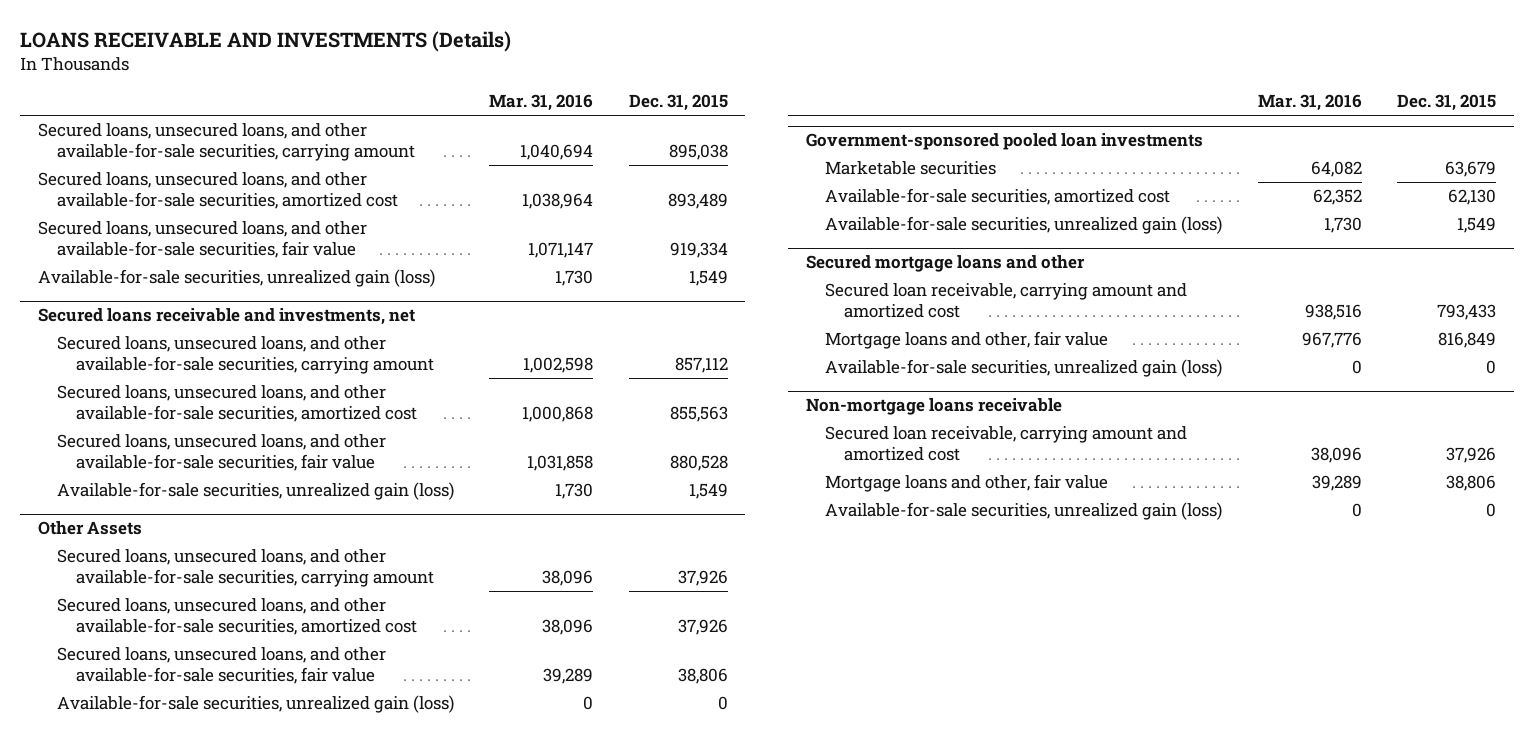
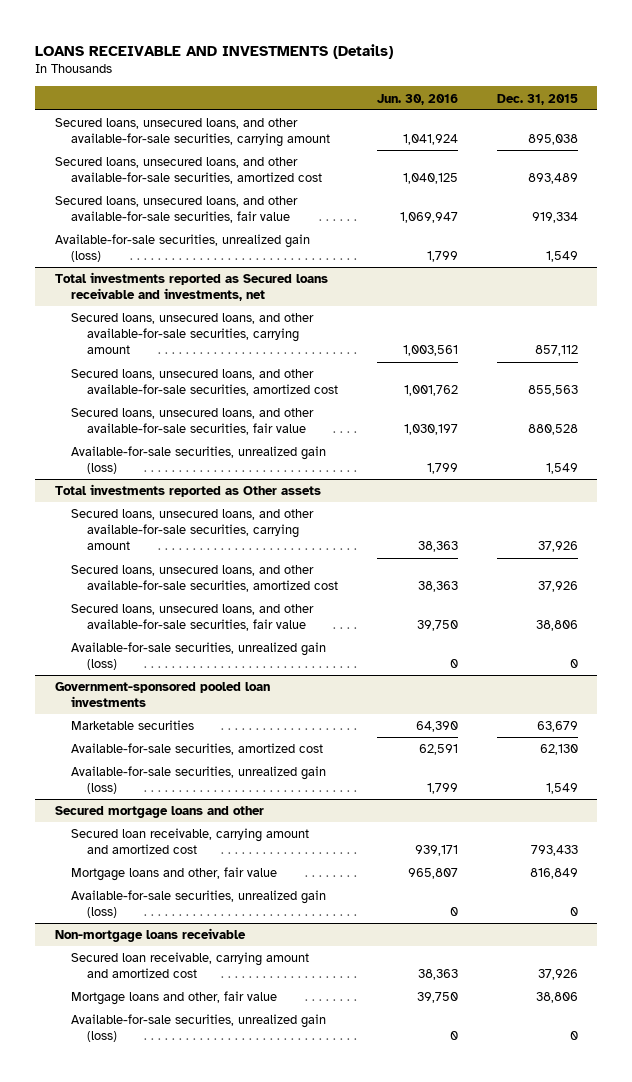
- | Mar. 31, 2016 | Dec. 31, 2015
+ | Jun. 30, 2016 | Dec. 31, 2015
- Secured loans receivable and investments, net
+ Total investments reported as Secured loans receivable and investments, net
- Other Assets
+ Total investments reported as Other assets

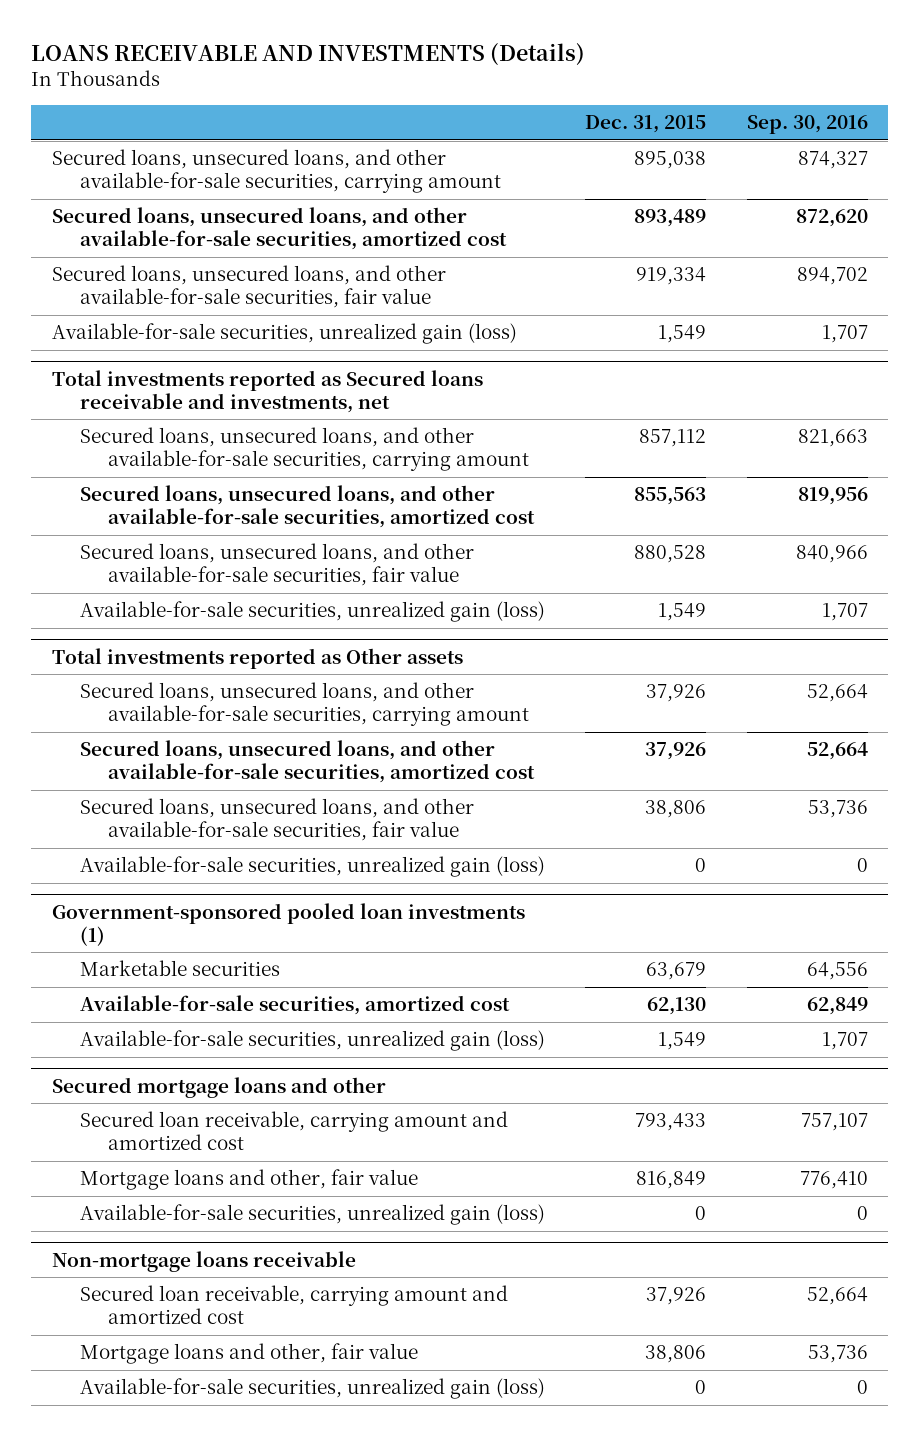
- | Jun. 30, 2016 | Dec. 31, 2015
+ | Dec. 31, 2015 | Sep. 30, 2016
- Government-sponsored pooled loan investments
+ Government-sponsored pooled loan investments (1)

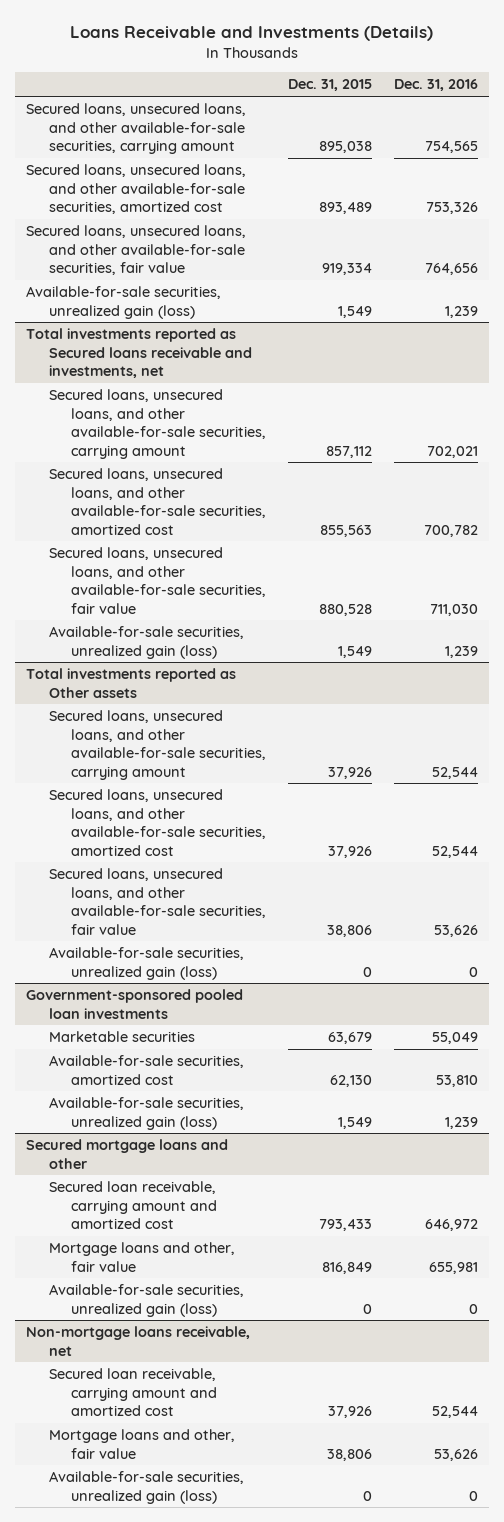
- LOANS RECEIVABLE AND INVESTMENTS (Details)
+ Loans Receivable and Investments (Details)
- | Dec. 31, 2015 | Sep. 30, 2016
+ | Dec. 31, 2015 | Dec. 31, 2016
- Government-sponsored pooled loan investments (1)
+ Government-sponsored pooled loan investments
- Non-mortgage loans receivable
+ Non-mortgage loans receivable, net

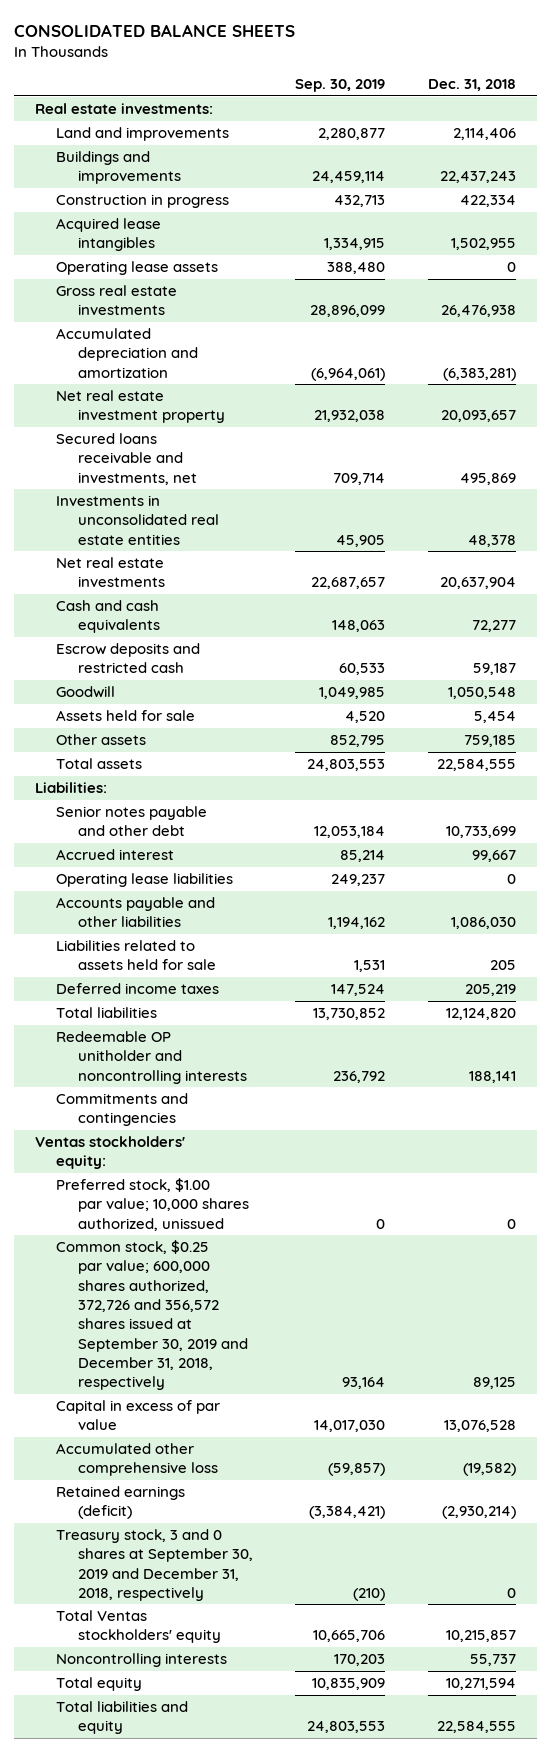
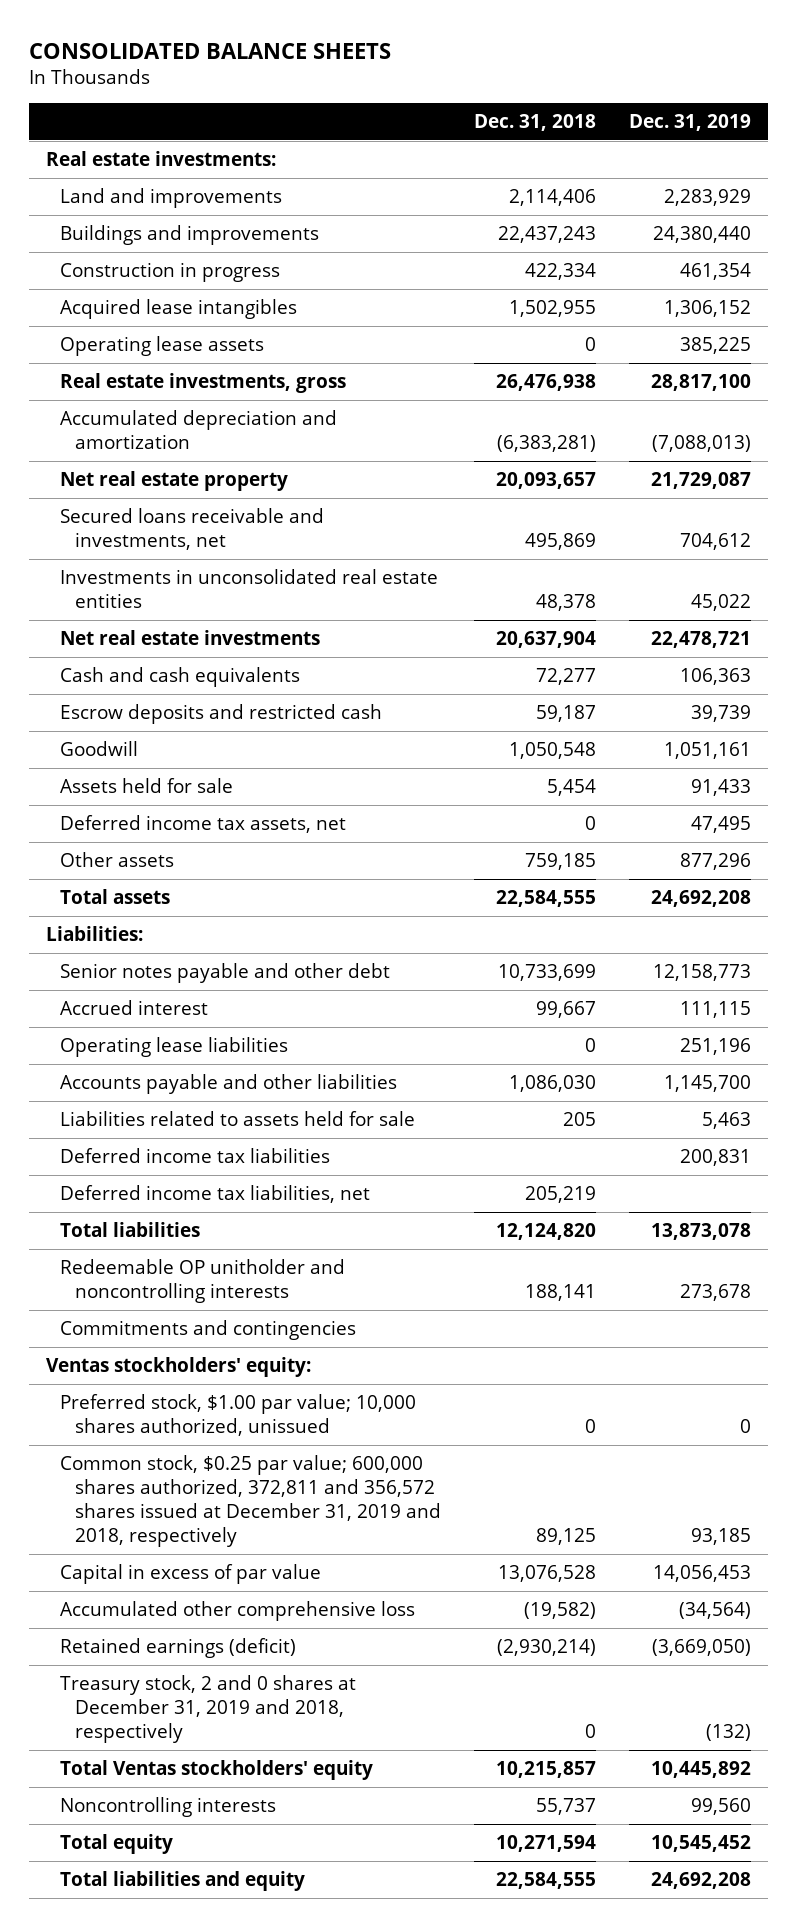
- | Sep. 30, 2019 | Dec. 31, 2018
+ | Dec. 31, 2018 | Dec. 31, 2019
- Gross real estate investments | 28,896,099 | 26,476,938
+ Real estate investments, gross | 26,476,938 | 28,817,100
- Net real estate investment property | 21,932,038 | 20,093,657
+ Net real estate property | 20,093,657 | 21,729,087
+ Deferred income tax assets, net | 0 | 47,495
- Deferred income taxes | 147,524 | 205,219
+ Deferred income tax liabilities | | 200,831
+ Deferred income tax liabilities, net | 205,219 |
- Common stock, $0.25 par value; 600,000 shares authorized, 372,726 and 356,572 shares issued at September 30, 2019 and December 31, 2018, respectively | 93,164 | 89,125
+ Common stock, $0.25 par value; 600,000 shares authorized, 372,811 and 356,572 shares issued at December 31, 2019 and 2018, respectively | 89,125 | 93,185
- Treasury stock, 3 and 0 shares at September 30, 2019 and December 31, 2018, respectively | (210) | 0
+ Treasury stock, 2 and 0 shares at December 31, 2019 and 2018, respectively | 0 | (132)

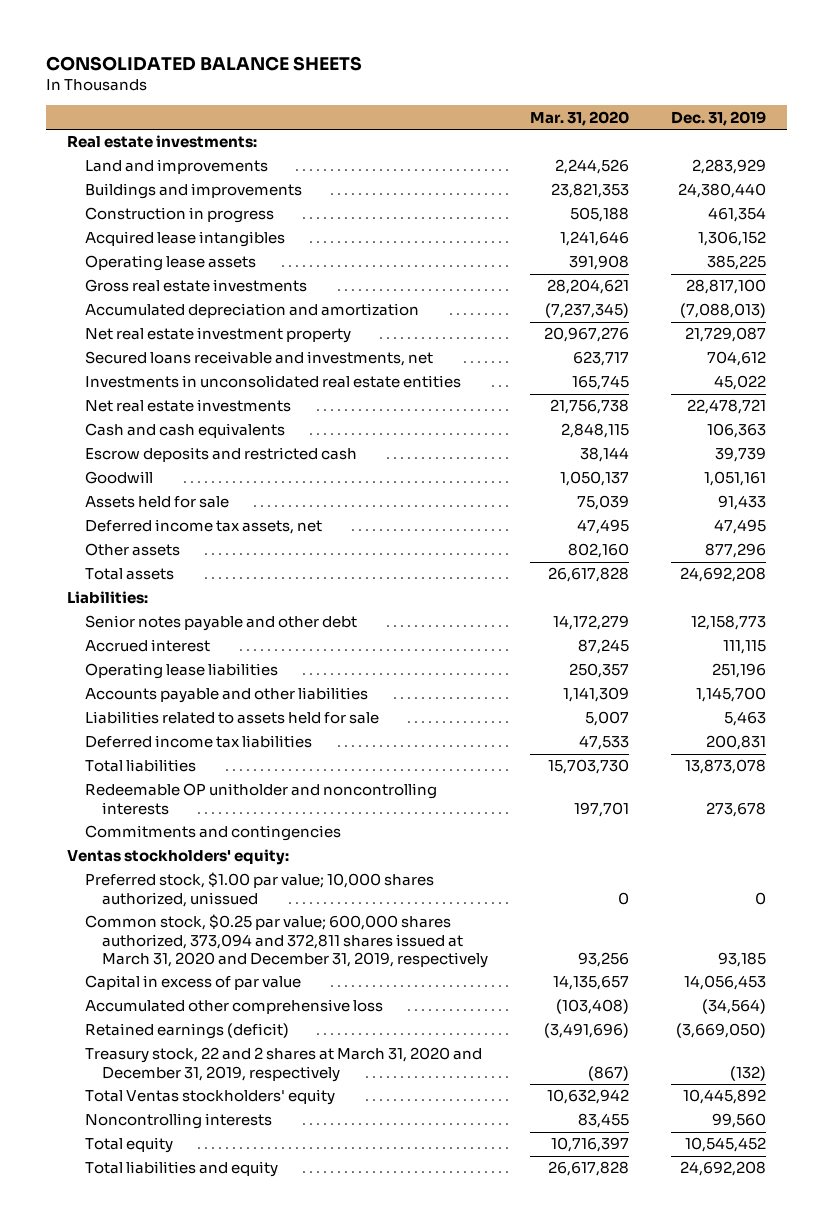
- | Dec. 31, 2018 | Dec. 31, 2019
+ | Mar. 31, 2020 | Dec. 31, 2019
- Real estate investments, gross | 26,476,938 | 28,817,100
+ Gross real estate investments | 28,204,621 | 28,817,100
- Net real estate property | 20,093,657 | 21,729,087
+ Net real estate investment property | 20,967,276 | 21,729,087
- Deferred income tax liabilities, net | 205,219 |
- Common stock, $0.25 par value; 600,000 shares authorized, 372,811 and 356,572 shares issued at December 31, 2019 and 2018, respectively | 89,125 | 93,185
+ Common stock, $0.25 par value; 600,000 shares authorized, 373,094 and 372,811 shares issued at March 31, 2020 and December 31, 2019, respectively | 93,256 | 93,185
- Treasury stock, 2 and 0 shares at December 31, 2019 and 2018, respectively | 0 | (132)
+ Treasury stock, 22 and 2 shares at March 31, 2020 and December 31, 2019, respectively | (867) | (132)

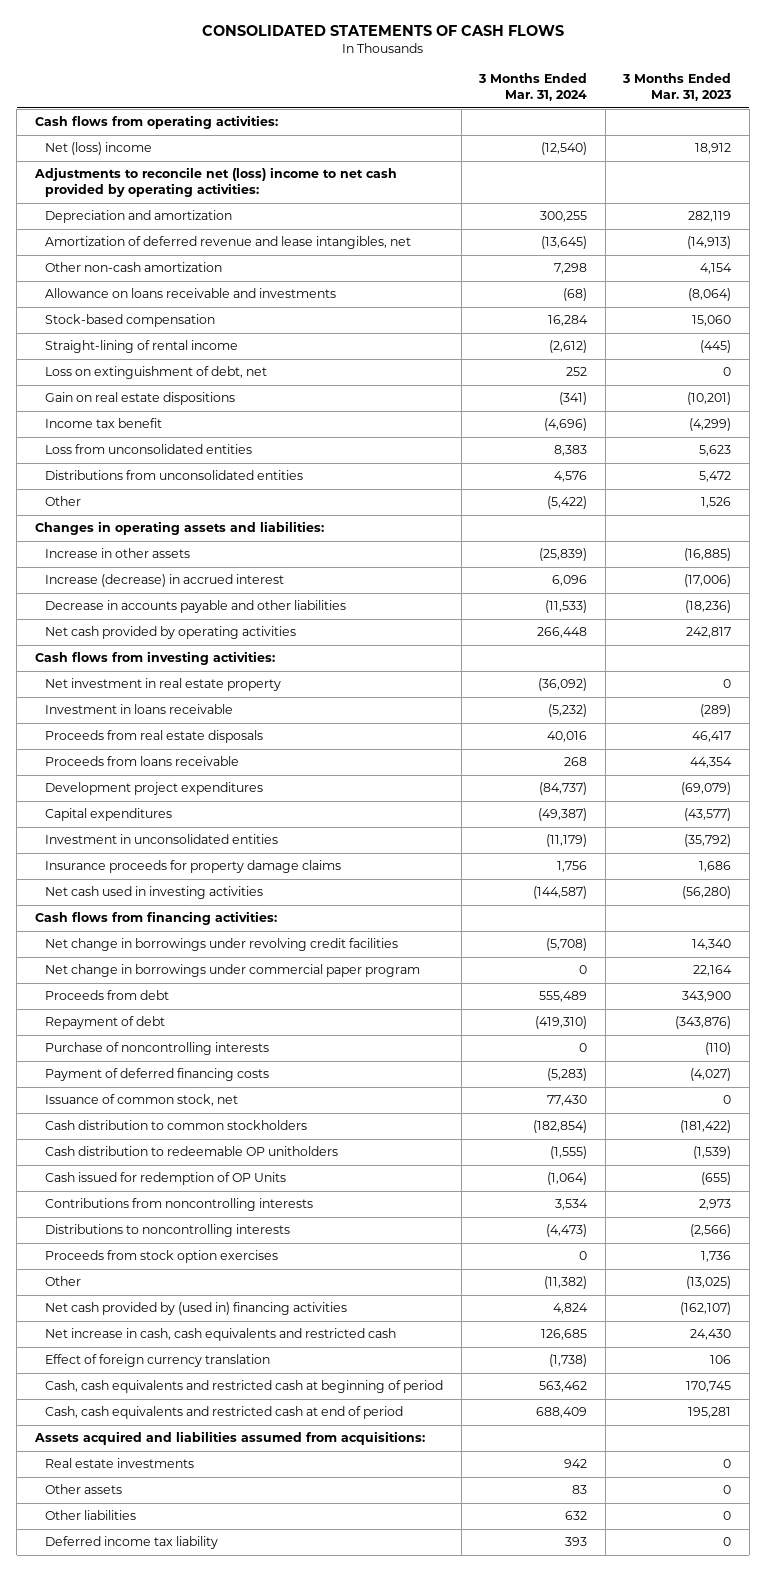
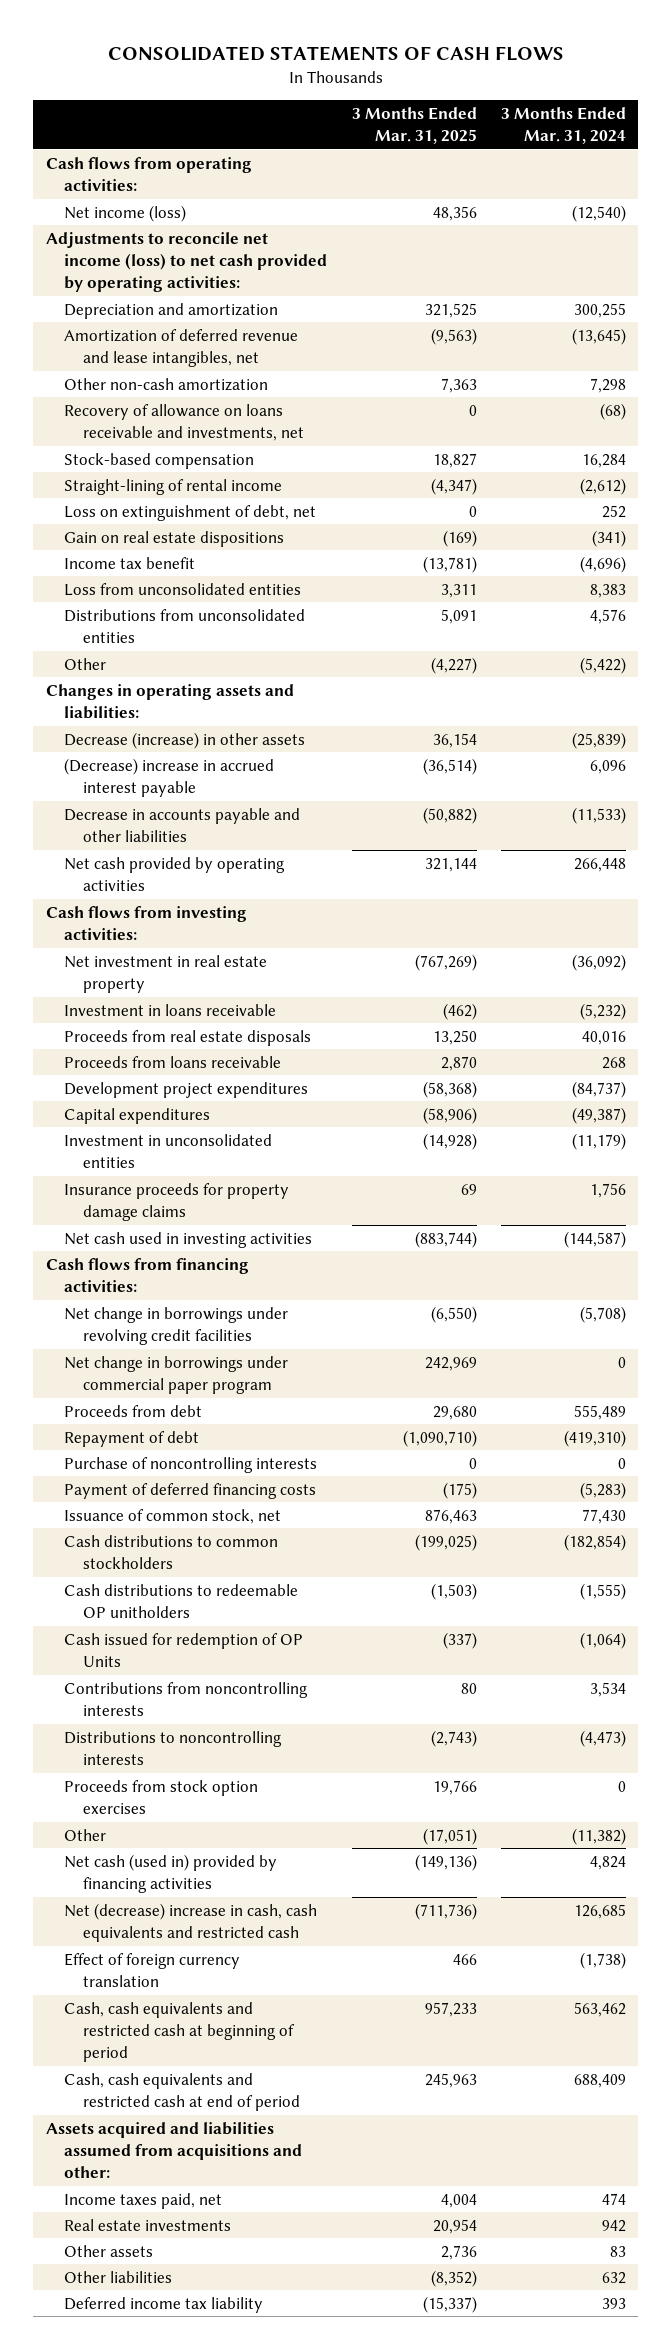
- | 3 Months Ended Mar. 31, 2024 | 3 Months Ended Mar. 31, 2023
+ | 3 Months Ended Mar. 31, 2025 | 3 Months Ended Mar. 31, 2024
- Net (loss) income | (12,540) | 18,912
- Adjustments to reconcile net (loss) income to net cash provided by operating activities:
+ Net income (loss) | 48,356 | (12,540)
+ Adjustments to reconcile net income (loss) to net cash provided by operating activities:
- Allowance on loans receivable and investments | (68) | (8,064)
+ Recovery of allowance on loans receivable and investments, net | 0 | (68)
- Increase in other assets | (25,839) | (16,885)
- Increase (decrease) in accrued interest | 6,096 | (17,006)
+ Decrease (increase) in other assets | 36,154 | (25,839)
+ (Decrease) increase in accrued interest payable | (36,514) | 6,096
- Cash distribution to common stockholders | (182,854) | (181,422)
- Cash distribution to redeemable OP unitholders | (1,555) | (1,539)
+ Cash distributions to common stockholders | (199,025) | (182,854)
+ Cash distributions to redeemable OP unitholders | (1,503) | (1,555)
- Net cash provided by (used in) financing activities | 4,824 | (162,107)
- Net increase in cash, cash equivalents and restricted cash | 126,685 | 24,430
+ Net cash (used in) provided by financing activities | (149,136) | 4,824
+ Net (decrease) increase in cash, cash equivalents and restricted cash | (711,736) | 126,685
- Assets acquired and liabilities assumed from acquisitions:
+ Assets acquired and liabilities assumed from acquisitions and other:
+ Income taxes paid, net | 4,004 | 474

